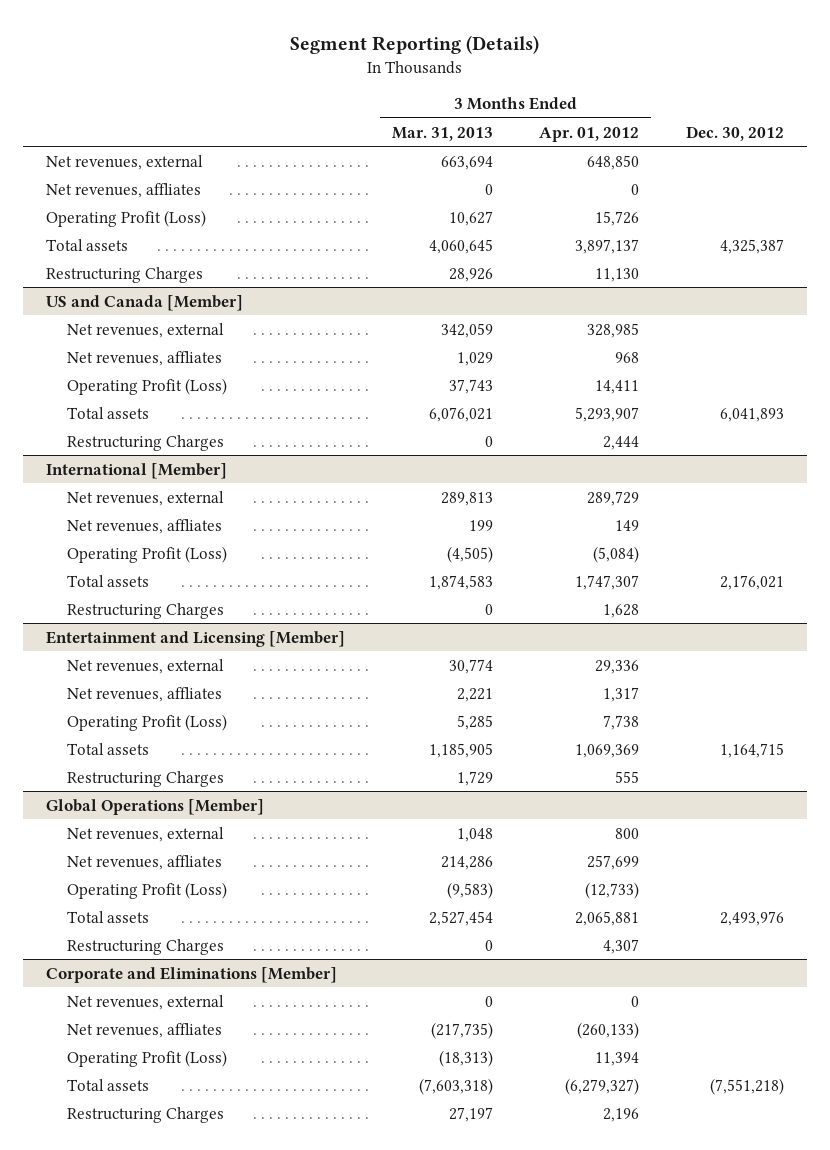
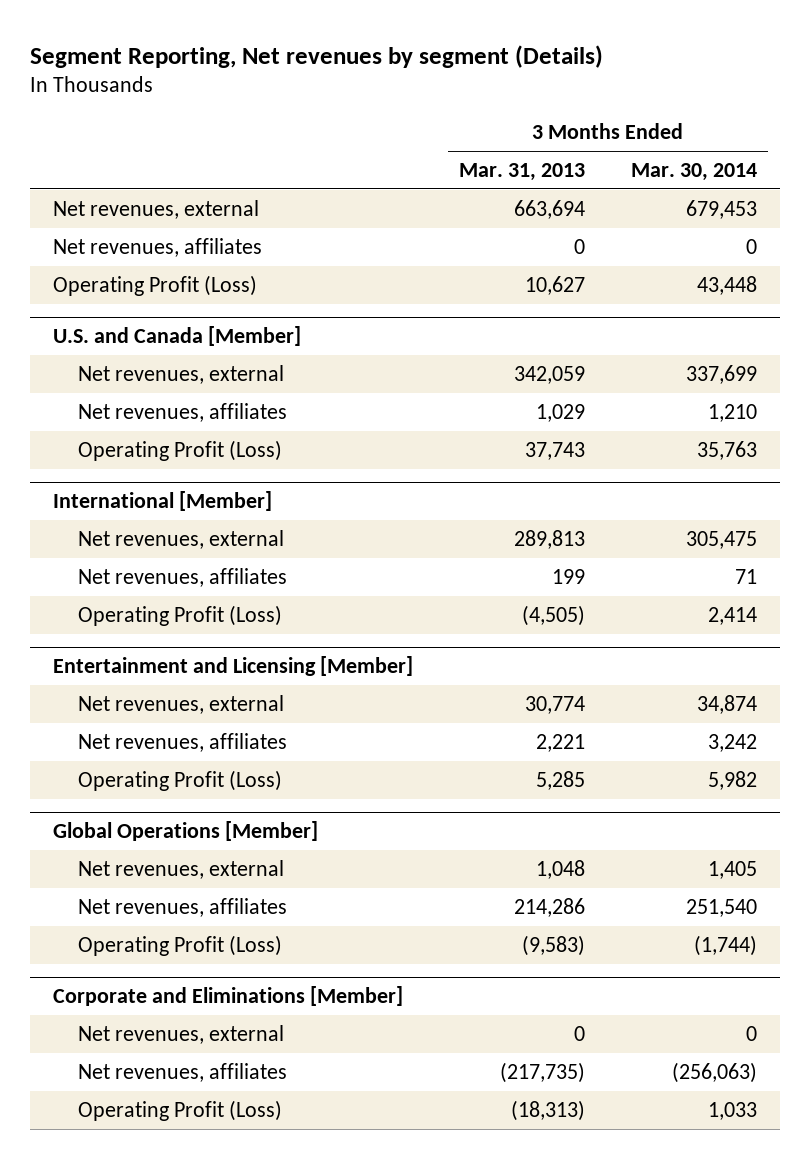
- Segment Reporting (Details)
+ Segment Reporting, Net revenues by segment (Details)
- | 3 Months Ended Mar. 31, 2013 | 3 Months Ended Apr. 01, 2012 | Dec. 30, 2012
+ | 3 Months Ended Mar. 31, 2013 | 3 Months Ended Mar. 30, 2014
- Net revenues, affliates | 0 | 0 |
+ Net revenues, affiliates | 0 | 0
- Total assets | 4,060,645 | 3,897,137 | 4,325,387
- Restructuring Charges | 28,926 | 11,130 |
- US and Canada [Member]
+ U.S. and Canada [Member]
- Net revenues, affliates | 1,029 | 968 |
+ Net revenues, affiliates | 1,029 | 1,210
- Total assets | 6,076,021 | 5,293,907 | 6,041,893
- Restructuring Charges | 0 | 2,444 |
@ International [Member]
- Net revenues, affliates | 199 | 149 |
+ Net revenues, affiliates | 199 | 71
- Total assets | 1,874,583 | 1,747,307 | 2,176,021
- Restructuring Charges | 0 | 1,628 |
@ Entertainment and Licensing [Member]
- Net revenues, affliates | 2,221 | 1,317 |
+ Net revenues, affiliates | 2,221 | 3,242
- Total assets | 1,185,905 | 1,069,369 | 1,164,715
- Restructuring Charges | 1,729 | 555 |
@ Global Operations [Member]
- Net revenues, affliates | 214,286 | 257,699 |
+ Net revenues, affiliates | 214,286 | 251,540
- Total assets | 2,527,454 | 2,065,881 | 2,493,976
- Restructuring Charges | 0 | 4,307 |
@ Corporate and Eliminations [Member]
- Net revenues, affliates | (217,735) | (260,133) |
+ Net revenues, affiliates | (217,735) | (256,063)
- Total assets | (7,603,318) | (6,279,327) | (7,551,218)
- Restructuring Charges | 27,197 | 2,196 |

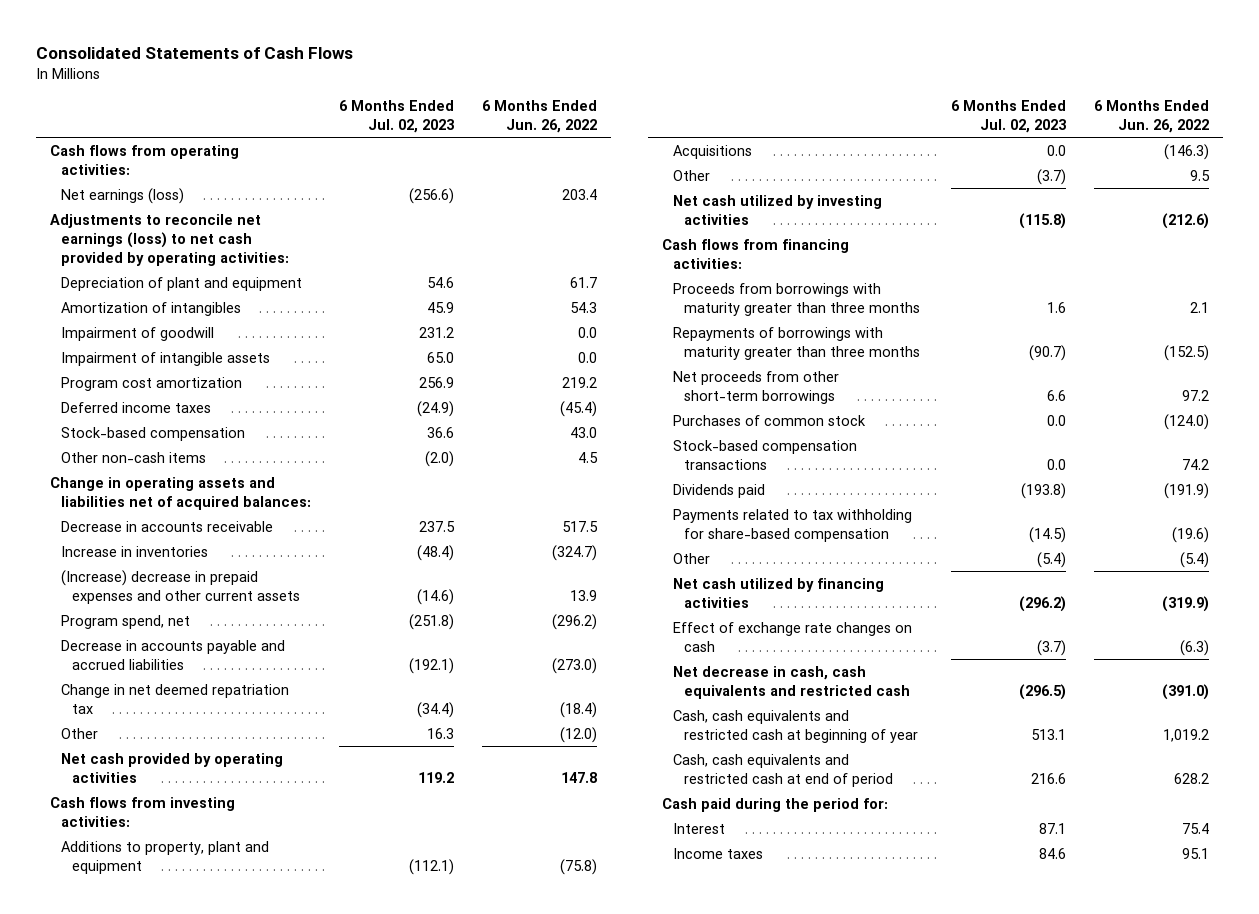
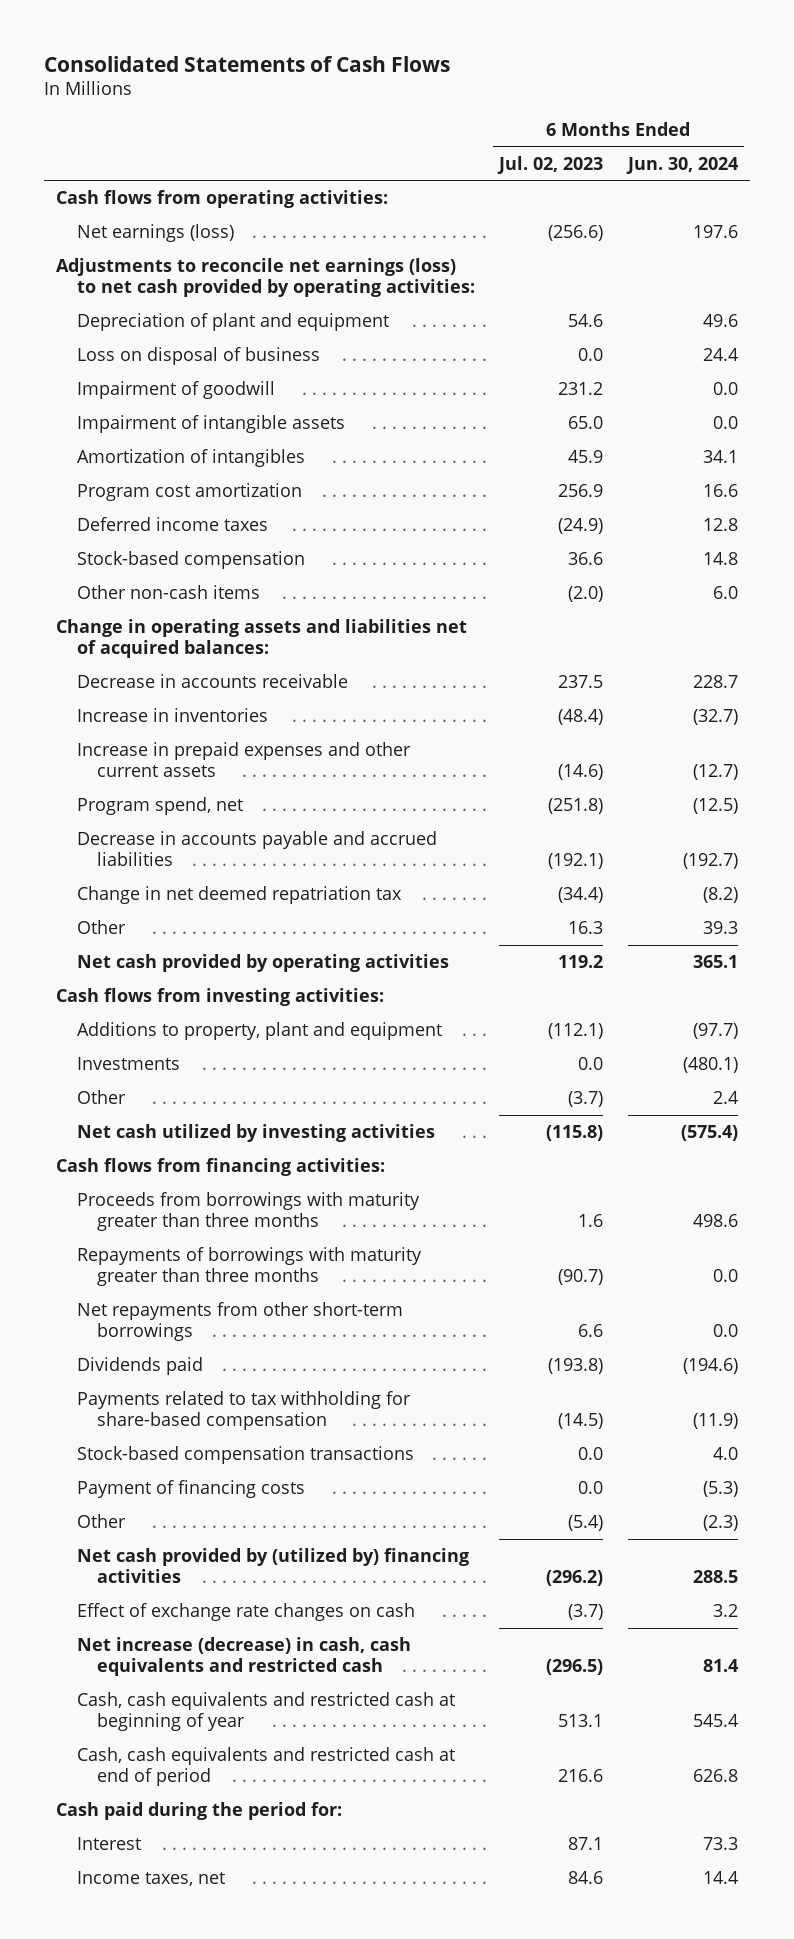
- | 6 Months Ended Jul. 02, 2023 | 6 Months Ended Jun. 26, 2022
+ | 6 Months Ended Jul. 02, 2023 | 6 Months Ended Jun. 30, 2024
+ Loss on disposal of business | 0.0 | 24.4
moved down: Amortization of intangibles | 45.9 | 34.1
- (Increase) decrease in prepaid expenses and other current assets | (14.6) | 13.9
+ Increase in prepaid expenses and other current assets | (14.6) | (12.7)
- Acquisitions | 0.0 | (146.3)
+ Investments | 0.0 | (480.1)
- Net proceeds from other short-term borrowings | 6.6 | 97.2
- Purchases of common stock | 0.0 | (124.0)
+ Net repayments from other short-term borrowings | 6.6 | 0.0
moved down: Stock-based compensation transactions | 0.0 | 4.0
+ Payment of financing costs | 0.0 | (5.3)
- Net cash utilized by financing activities | (296.2) | (319.9)
+ Net cash provided by (utilized by) financing activities | (296.2) | 288.5
- Net decrease in cash, cash equivalents and restricted cash | (296.5) | (391.0)
+ Net increase (decrease) in cash, cash equivalents and restricted cash | (296.5) | 81.4
- Income taxes | 84.6 | 95.1
+ Income taxes, net | 84.6 | 14.4

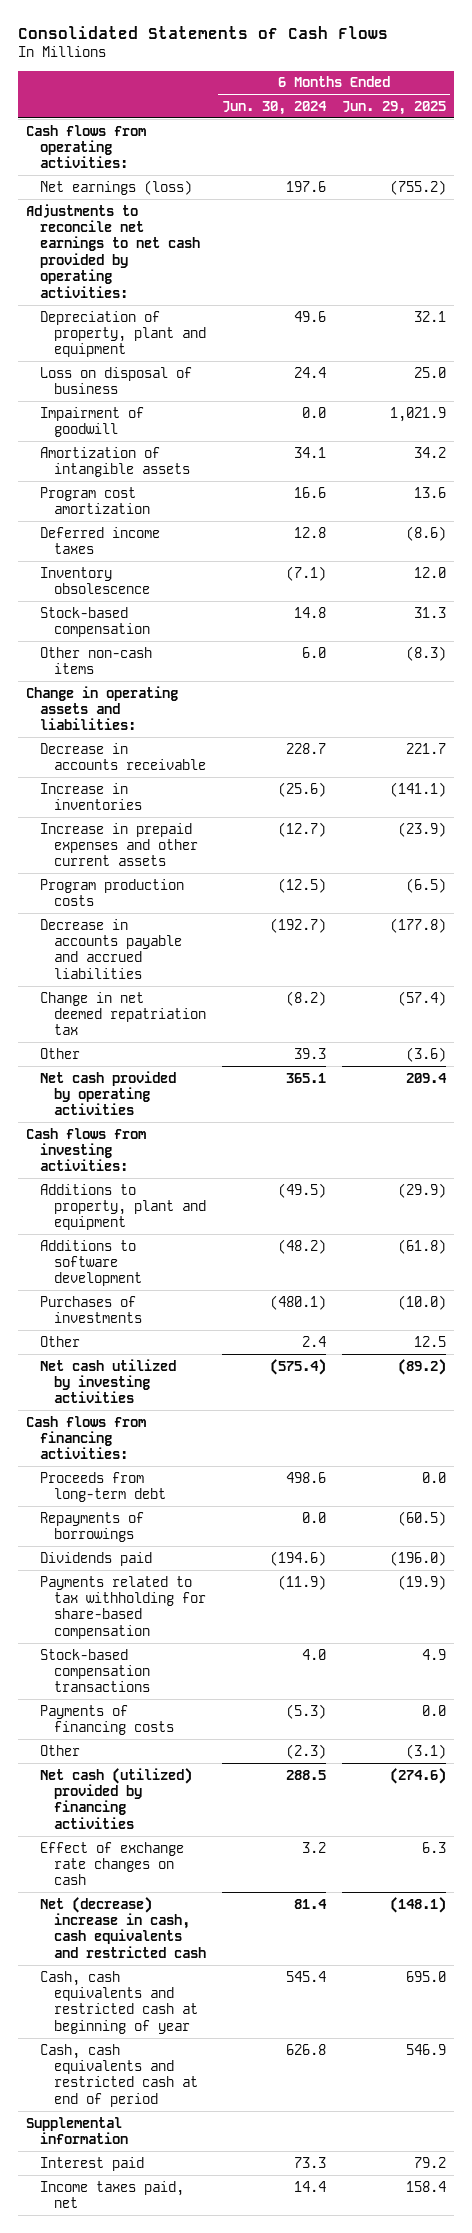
- | 6 Months Ended Jul. 02, 2023 | 6 Months Ended Jun. 30, 2024
+ | 6 Months Ended Jun. 30, 2024 | 6 Months Ended Jun. 29, 2025
- Adjustments to reconcile net earnings (loss) to net cash provided by operating activities:
- Depreciation of plant and equipment | 54.6 | 49.6
+ Adjustments to reconcile net earnings to net cash provided by operating activities:
+ Depreciation of property, plant and equipment | 49.6 | 32.1
- Impairment of intangible assets | 65.0 | 0.0
- Amortization of intangibles | 45.9 | 34.1
+ Amortization of intangible assets | 34.1 | 34.2
+ Inventory obsolescence | (7.1) | 12.0
- Change in operating assets and liabilities net of acquired balances:
+ Change in operating assets and liabilities:
- Increase in inventories | (48.4) | (32.7)
+ Increase in inventories | (25.6) | (141.1)
- Program spend, net | (251.8) | (12.5)
+ Program production costs | (12.5) | (6.5)
- Additions to property, plant and equipment | (112.1) | (97.7)
- Investments | 0.0 | (480.1)
+ Additions to property, plant and equipment | (49.5) | (29.9)
+ Additions to software development | (48.2) | (61.8)
+ Purchases of investments | (480.1) | (10.0)
- Proceeds from borrowings with maturity greater than three months | 1.6 | 498.6
- Repayments of borrowings with maturity greater than three months | (90.7) | 0.0
- Net repayments from other short-term borrowings | 6.6 | 0.0
+ Proceeds from long-term debt | 498.6 | 0.0
+ Repayments of borrowings | 0.0 | (60.5)
- Payment of financing costs | 0.0 | (5.3)
+ Payments of financing costs | (5.3) | 0.0
- Net cash provided by (utilized by) financing activities | (296.2) | 288.5
+ Net cash (utilized) provided by financing activities | 288.5 | (274.6)
- Net increase (decrease) in cash, cash equivalents and restricted cash | (296.5) | 81.4
+ Net (decrease) increase in cash, cash equivalents and restricted cash | 81.4 | (148.1)
- Cash paid during the period for:
- Interest | 87.1 | 73.3
- Income taxes, net | 84.6 | 14.4
+ Supplemental information
+ Interest paid | 73.3 | 79.2
+ Income taxes paid, net | 14.4 | 158.4

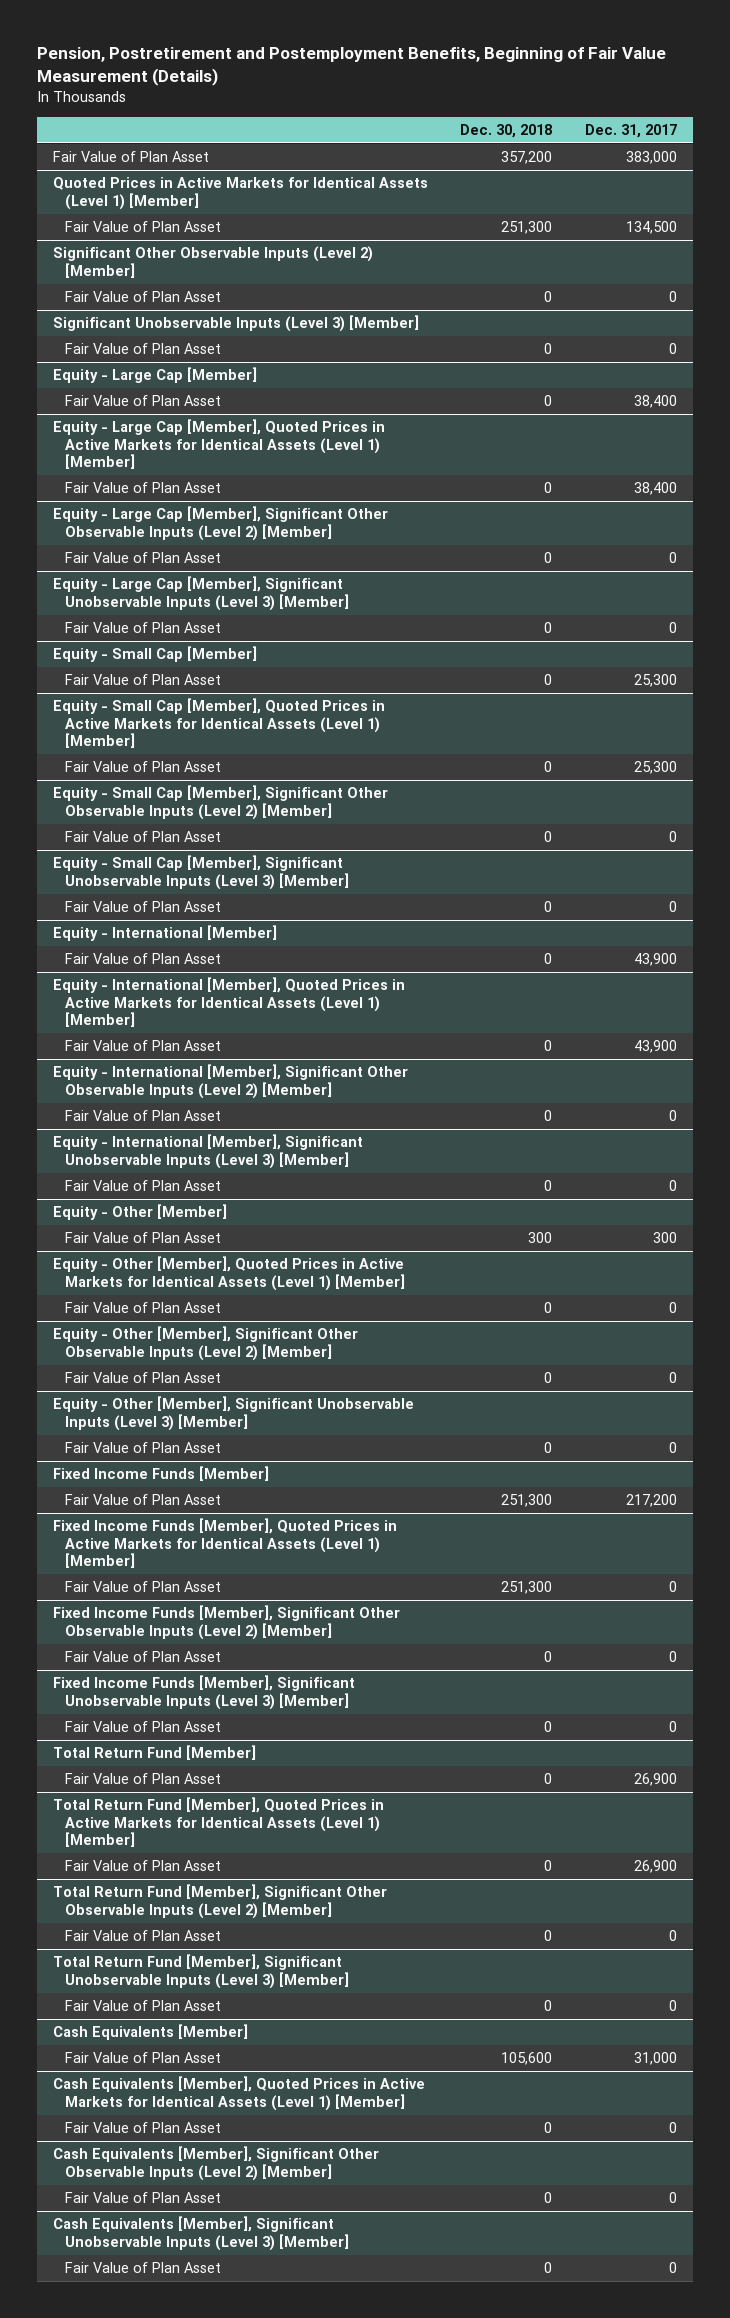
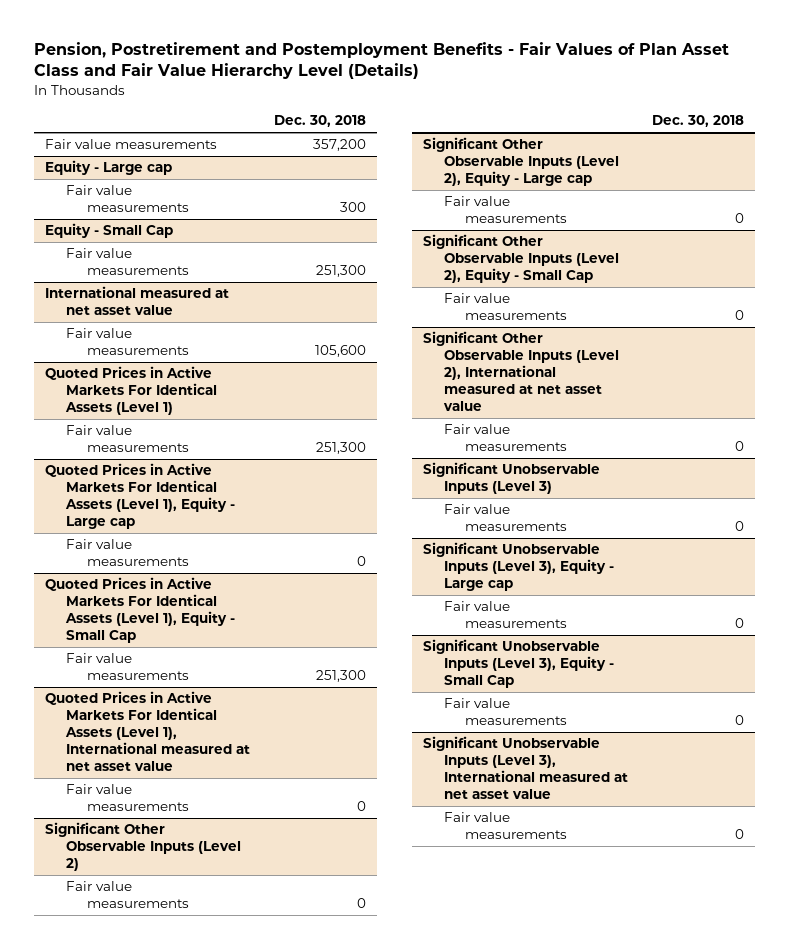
- Pension, Postretirement and Postemployment Benefits, Beginning of Fair Value Measurement (Details)
+ Pension, Postretirement and Postemployment Benefits - Fair Values of Plan Asset Class and Fair Value Hierarchy Level (Details)
- | Dec. 30, 2018 | Dec. 31, 2017
+ | Dec. 30, 2018
- Fair Value of Plan Asset | 357,200 | 383,000
- Quoted Prices in Active Markets for Identical Assets (Level 1) [Member]
- Fair Value of Plan Asset | 251,300 | 134,500
- Significant Other Observable Inputs (Level 2) [Member]
- Fair Value of Plan Asset | 0 | 0
- Significant Unobservable Inputs (Level 3) [Member]
- Fair Value of Plan Asset | 0 | 0
- Equity - Large Cap [Member]
- Fair Value of Plan Asset | 0 | 38,400
- Equity - Large Cap [Member], Quoted Prices in Active Markets for Identical Assets (Level 1) [Member]
- Fair Value of Plan Asset | 0 | 38,400
- Equity - Large Cap [Member], Significant Other Observable Inputs (Level 2) [Member]
- Fair Value of Plan Asset | 0 | 0
- Equity - Large Cap [Member], Significant Unobservable Inputs (Level 3) [Member]
- Fair Value of Plan Asset | 0 | 0
- Equity - Small Cap [Member]
- Fair Value of Plan Asset | 0 | 25,300
- Equity - Small Cap [Member], Quoted Prices in Active Markets for Identical Assets (Level 1) [Member]
- Fair Value of Plan Asset | 0 | 25,300
- Equity - Small Cap [Member], Significant Other Observable Inputs (Level 2) [Member]
- Fair Value of Plan Asset | 0 | 0
- Equity - Small Cap [Member], Significant Unobservable Inputs (Level 3) [Member]
- Fair Value of Plan Asset | 0 | 0
- Equity - International [Member]
- Fair Value of Plan Asset | 0 | 43,900
- Equity - International [Member], Quoted Prices in Active Markets for Identical Assets (Level 1) [Member]
- Fair Value of Plan Asset | 0 | 43,900
- Equity - International [Member], Significant Other Observable Inputs (Level 2) [Member]
- Fair Value of Plan Asset | 0 | 0
- Equity - International [Member], Significant Unobservable Inputs (Level 3) [Member]
- Fair Value of Plan Asset | 0 | 0
- Equity - Other [Member]
- Fair Value of Plan Asset | 300 | 300
- Equity - Other [Member], Quoted Prices in Active Markets for Identical Assets (Level 1) [Member]
- Fair Value of Plan Asset | 0 | 0
- Equity - Other [Member], Significant Other Observable Inputs (Level 2) [Member]
- Fair Value of Plan Asset | 0 | 0
- Equity - Other [Member], Significant Unobservable Inputs (Level 3) [Member]
- Fair Value of Plan Asset | 0 | 0
- Fixed Income Funds [Member]
- Fair Value of Plan Asset | 251,300 | 217,200
- Fixed Income Funds [Member], Quoted Prices in Active Markets for Identical Assets (Level 1) [Member]
- Fair Value of Plan Asset | 251,300 | 0
- Fixed Income Funds [Member], Significant Other Observable Inputs (Level 2) [Member]
- Fair Value of Plan Asset | 0 | 0
- Fixed Income Funds [Member], Significant Unobservable Inputs (Level 3) [Member]
- Fair Value of Plan Asset | 0 | 0
- Total Return Fund [Member]
- Fair Value of Plan Asset | 0 | 26,900
- Total Return Fund [Member], Quoted Prices in Active Markets for Identical Assets (Level 1) [Member]
- Fair Value of Plan Asset | 0 | 26,900
- Total Return Fund [Member], Significant Other Observable Inputs (Level 2) [Member]
- Fair Value of Plan Asset | 0 | 0
- Total Return Fund [Member], Significant Unobservable Inputs (Level 3) [Member]
- Fair Value of Plan Asset | 0 | 0
- Cash Equivalents [Member]
- Fair Value of Plan Asset | 105,600 | 31,000
- Cash Equivalents [Member], Quoted Prices in Active Markets for Identical Assets (Level 1) [Member]
- Fair Value of Plan Asset | 0 | 0
- Cash Equivalents [Member], Significant Other Observable Inputs (Level 2) [Member]
- Fair Value of Plan Asset | 0 | 0
- Cash Equivalents [Member], Significant Unobservable Inputs (Level 3) [Member]
- Fair Value of Plan Asset | 0 | 0
+ Fair value measurements | 357,200
+ Equity - Large cap
+ Fair value measurements | 300
+ Equity - Small Cap
+ Fair value measurements | 251,300
+ International measured at net asset value
+ Fair value measurements | 105,600
+ Quoted Prices in Active Markets For Identical Assets (Level 1)
+ Fair value measurements | 251,300
+ Quoted Prices in Active Markets For Identical Assets (Level 1), Equity - Large cap
+ Fair value measurements | 0
+ Quoted Prices in Active Markets For Identical Assets (Level 1), Equity - Small Cap
+ Fair value measurements | 251,300
+ Quoted Prices in Active Markets For Identical Assets (Level 1), International measured at net asset value
+ Fair value measurements | 0
+ Significant Other Observable Inputs (Level 2)
+ Fair value measurements | 0
+ Significant Other Observable Inputs (Level 2), Equity - Large cap
+ Fair value measurements | 0
+ Significant Other Observable Inputs (Level 2), Equity - Small Cap
+ Fair value measurements | 0
+ Significant Other Observable Inputs (Level 2), International measured at net asset value
+ Fair value measurements | 0
+ Significant Unobservable Inputs (Level 3)
+ Fair value measurements | 0
+ Significant Unobservable Inputs (Level 3), Equity - Large cap
+ Fair value measurements | 0
+ Significant Unobservable Inputs (Level 3), Equity - Small Cap
+ Fair value measurements | 0
+ Significant Unobservable Inputs (Level 3), International measured at net asset value
+ Fair value measurements | 0

